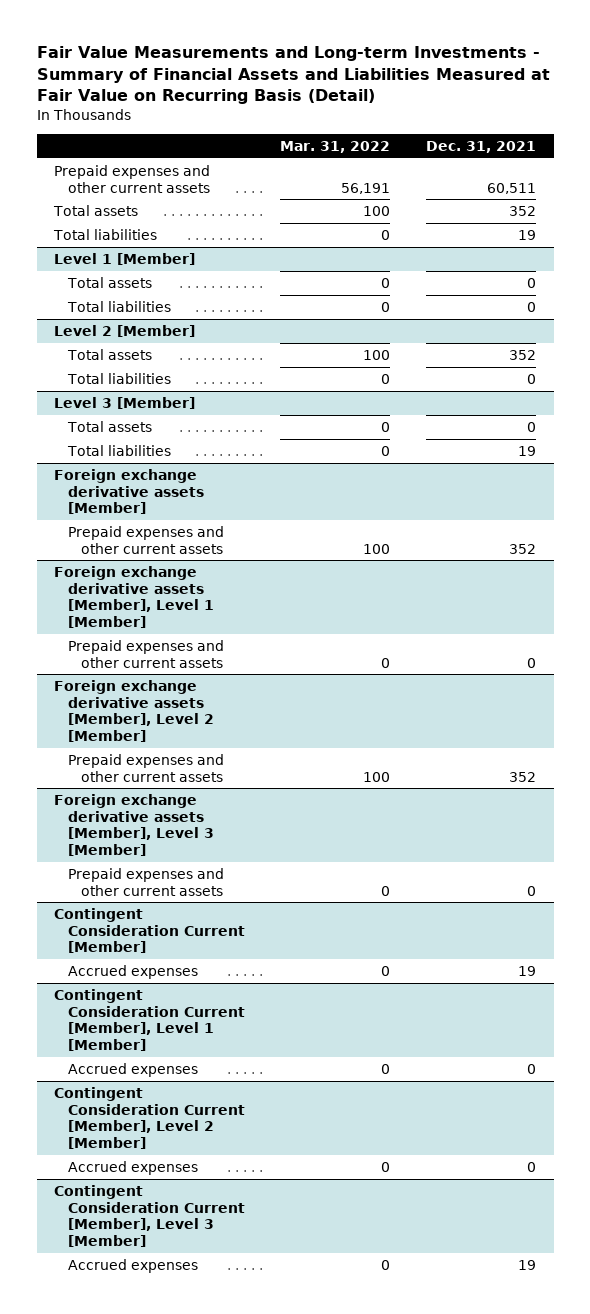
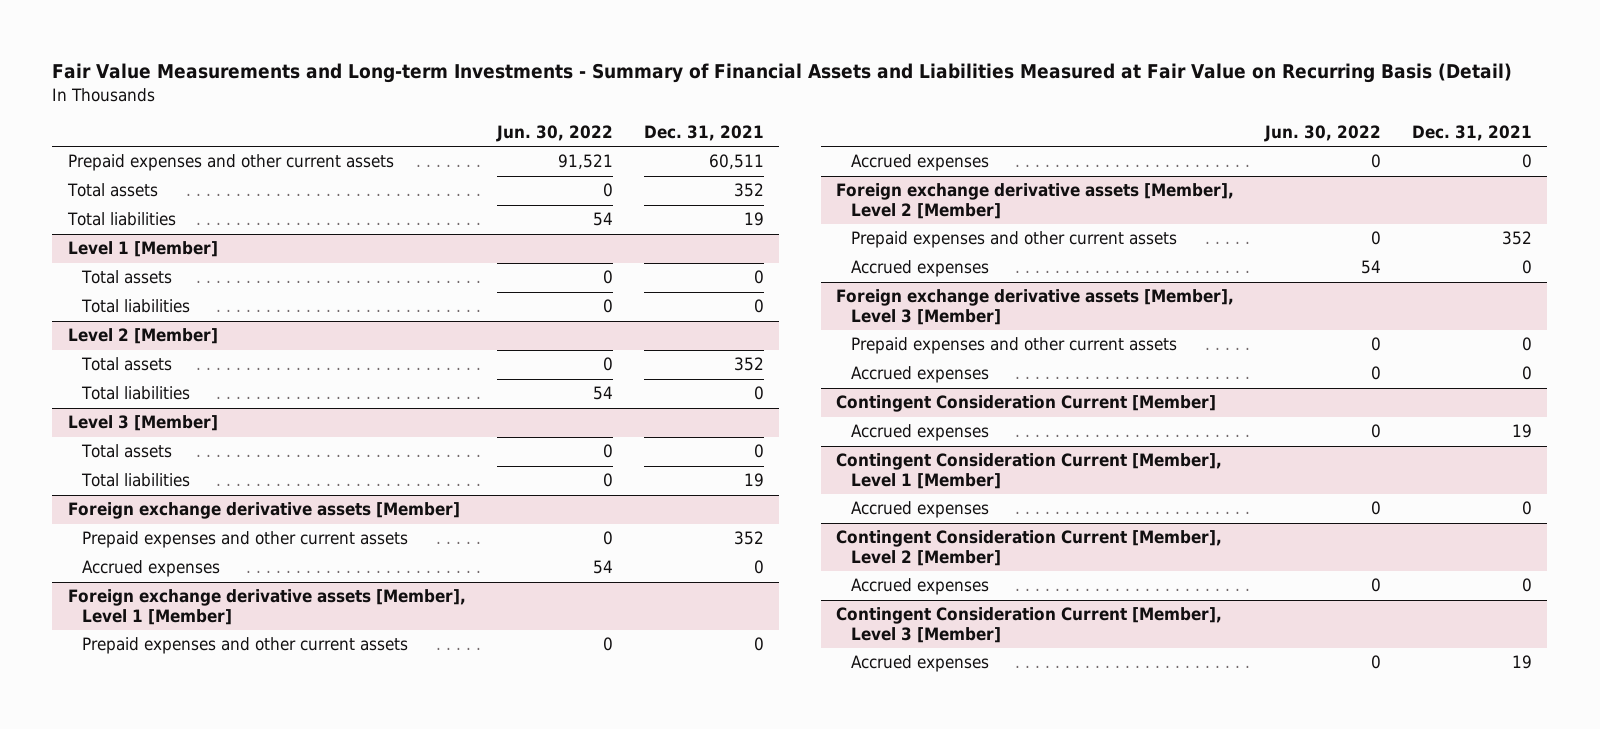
- | Mar. 31, 2022 | Dec. 31, 2021
+ | Jun. 30, 2022 | Dec. 31, 2021
@ Foreign exchange derivative assets [Member]
+ Accrued expenses | 54 | 0
@ Foreign exchange derivative assets [Member], Level 1 [Member]
+ Accrued expenses | 0 | 0
@ Foreign exchange derivative assets [Member], Level 2 [Member]
+ Accrued expenses | 54 | 0
@ Foreign exchange derivative assets [Member], Level 3 [Member]
+ Accrued expenses | 0 | 0

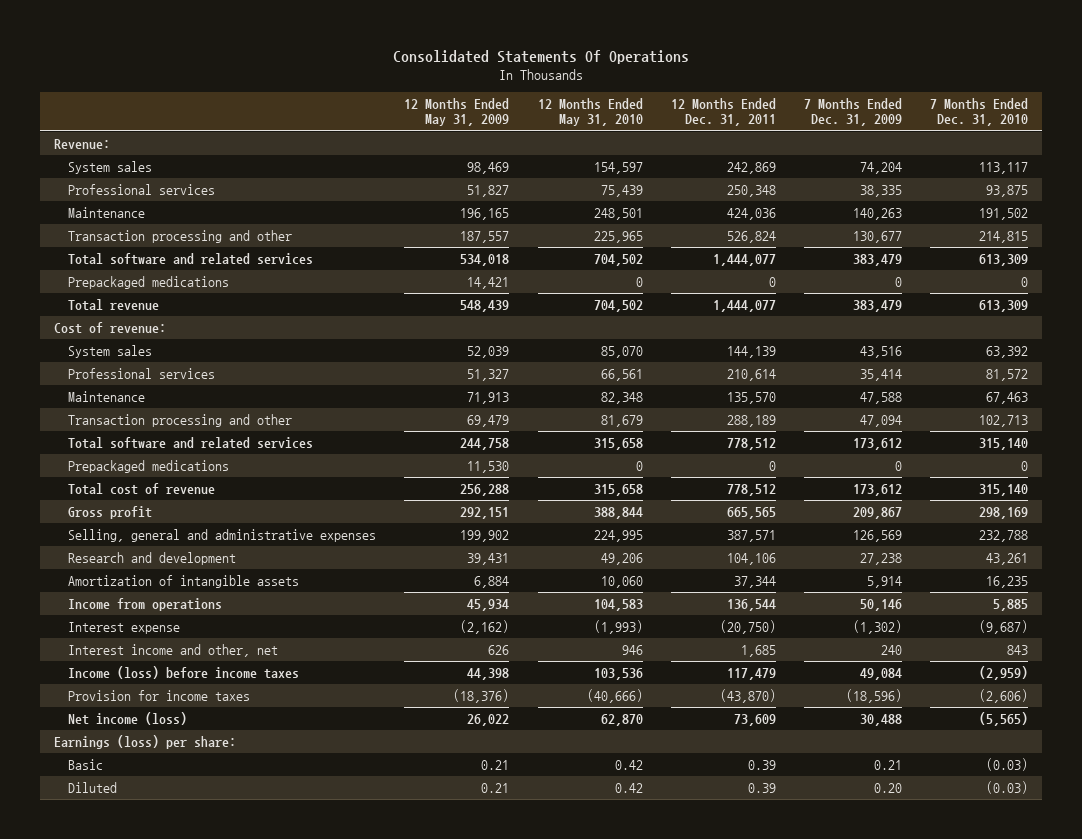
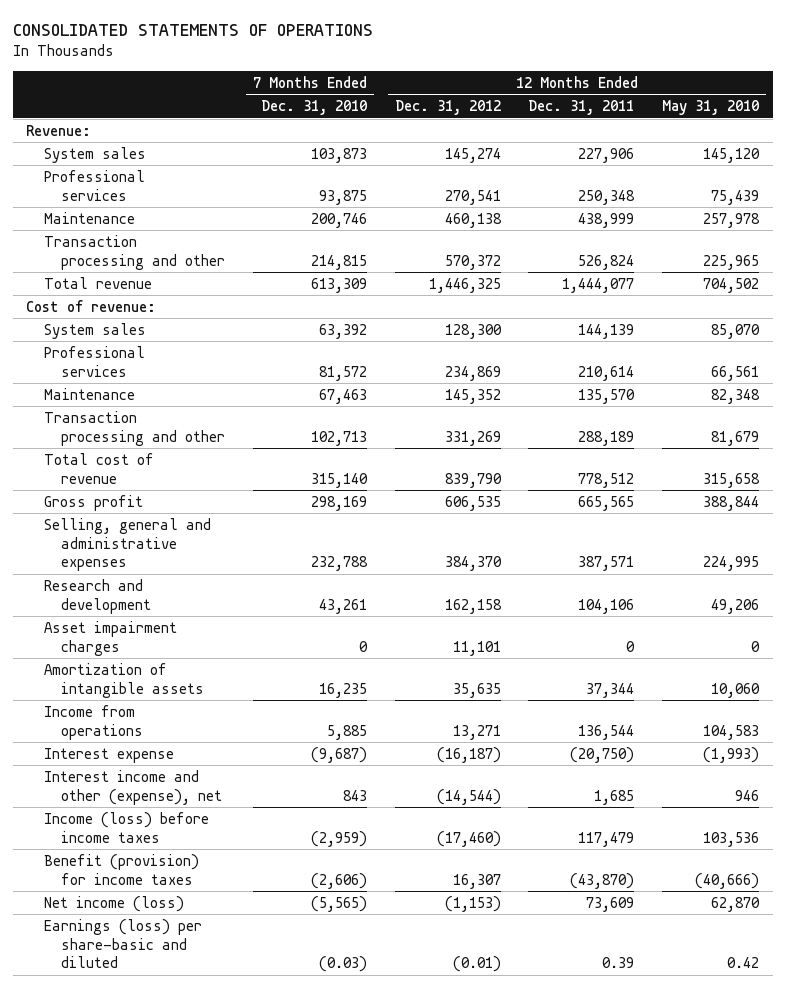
- Consolidated Statements Of Operations
+ CONSOLIDATED STATEMENTS OF OPERATIONS
- | 12 Months Ended May 31, 2009 | 12 Months Ended May 31, 2010 | 12 Months Ended Dec. 31, 2011 | 7 Months Ended Dec. 31, 2009 | 7 Months Ended Dec. 31, 2010
+ | 7 Months Ended Dec. 31, 2010 | 12 Months Ended Dec. 31, 2012 | 12 Months Ended Dec. 31, 2011 | 12 Months Ended May 31, 2010
- System sales | 98,469 | 154,597 | 242,869 | 74,204 | 113,117
+ System sales | 103,873 | 145,274 | 227,906 | 145,120
- Maintenance | 196,165 | 248,501 | 424,036 | 140,263 | 191,502
+ Maintenance | 200,746 | 460,138 | 438,999 | 257,978
- Total software and related services | 534,018 | 704,502 | 1,444,077 | 383,479 | 613,309
- Prepackaged medications | 14,421 | 0 | 0 | 0 | 0
- Total software and related services | 244,758 | 315,658 | 778,512 | 173,612 | 315,140
- Prepackaged medications | 11,530 | 0 | 0 | 0 | 0
+ Asset impairment charges | 0 | 11,101 | 0 | 0
- Interest income and other, net | 626 | 946 | 1,685 | 240 | 843
+ Interest income and other (expense), net | 843 | (14,544) | 1,685 | 946
- Provision for income taxes | (18,376) | (40,666) | (43,870) | (18,596) | (2,606)
+ Benefit (provision) for income taxes | (2,606) | 16,307 | (43,870) | (40,666)
- Earnings (loss) per share:
- Basic | 0.21 | 0.42 | 0.39 | 0.21 | (0.03)
- Diluted | 0.21 | 0.42 | 0.39 | 0.20 | (0.03)
+ Earnings (loss) per share-basic and diluted | (0.03) | (0.01) | 0.39 | 0.42

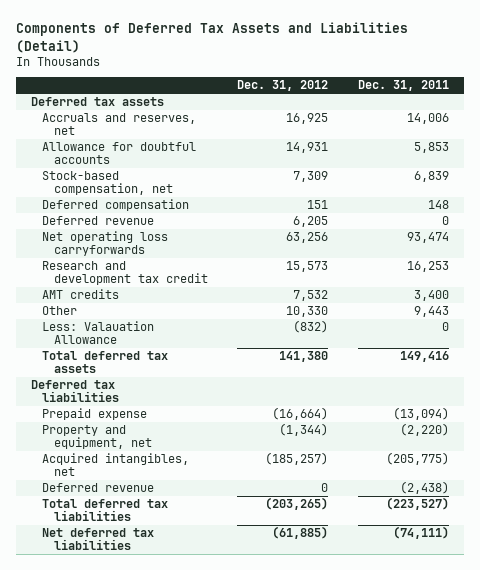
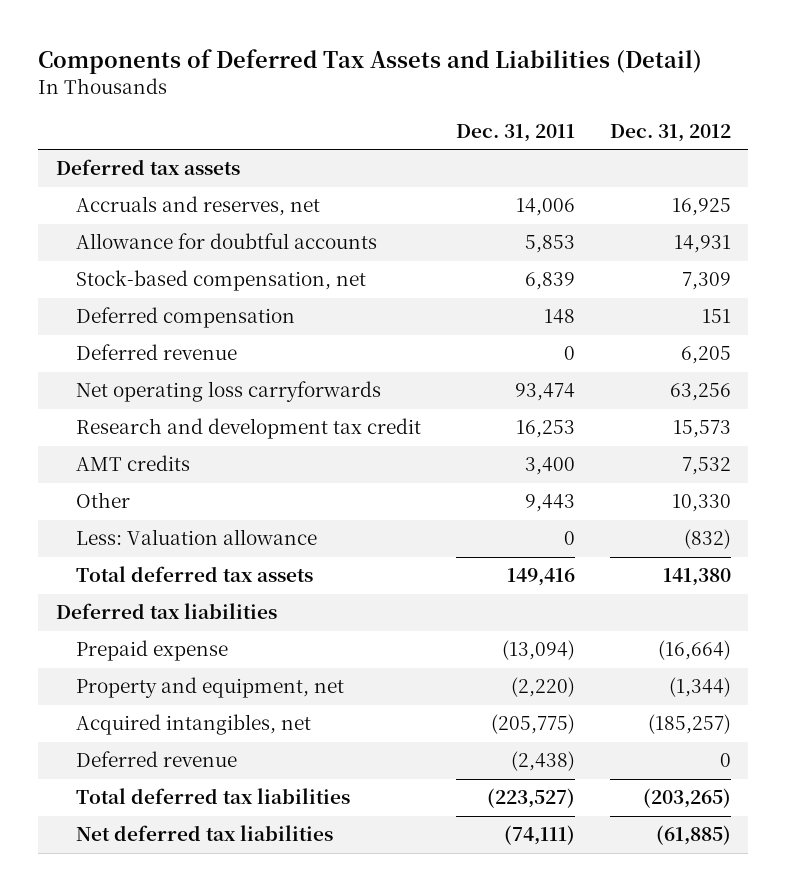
- | Dec. 31, 2012 | Dec. 31, 2011
+ | Dec. 31, 2011 | Dec. 31, 2012
- Less: Valauation Allowance | (832) | 0
+ Less: Valuation allowance | 0 | (832)

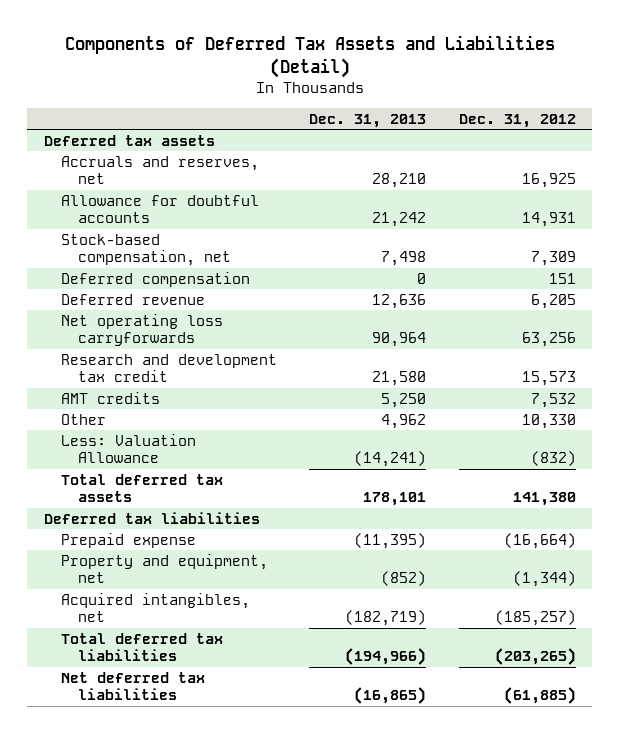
- | Dec. 31, 2011 | Dec. 31, 2012
+ | Dec. 31, 2013 | Dec. 31, 2012
- Less: Valuation allowance | 0 | (832)
+ Less: Valuation Allowance | (14,241) | (832)
- Deferred revenue | (2,438) | 0

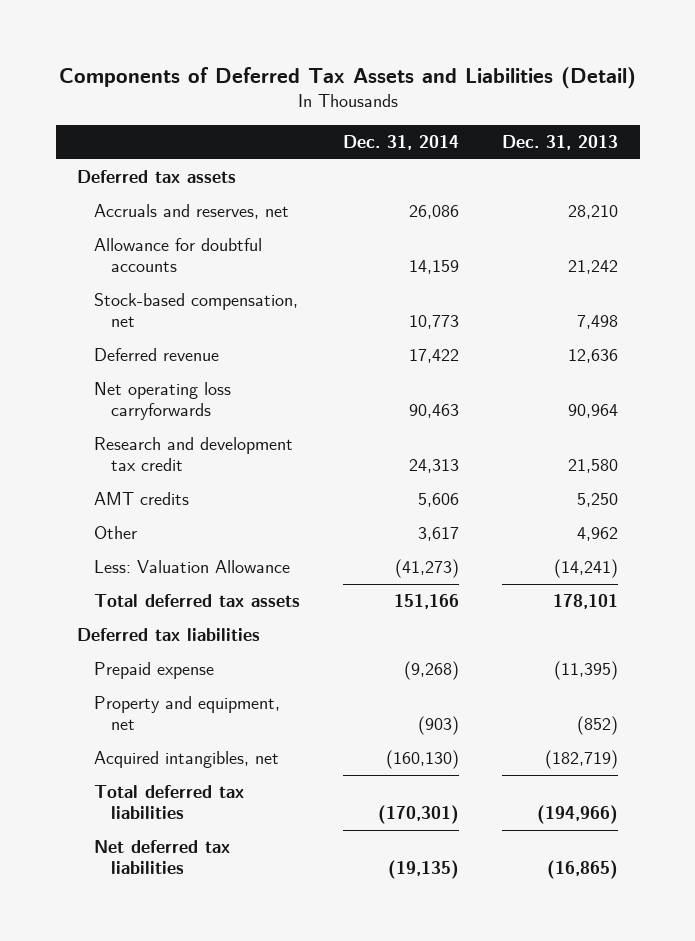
- | Dec. 31, 2013 | Dec. 31, 2012
+ | Dec. 31, 2014 | Dec. 31, 2013
- Deferred compensation | 0 | 151

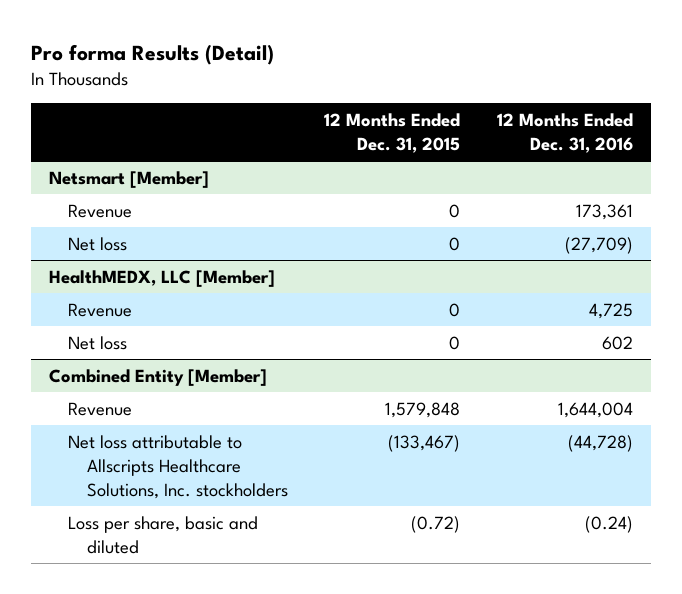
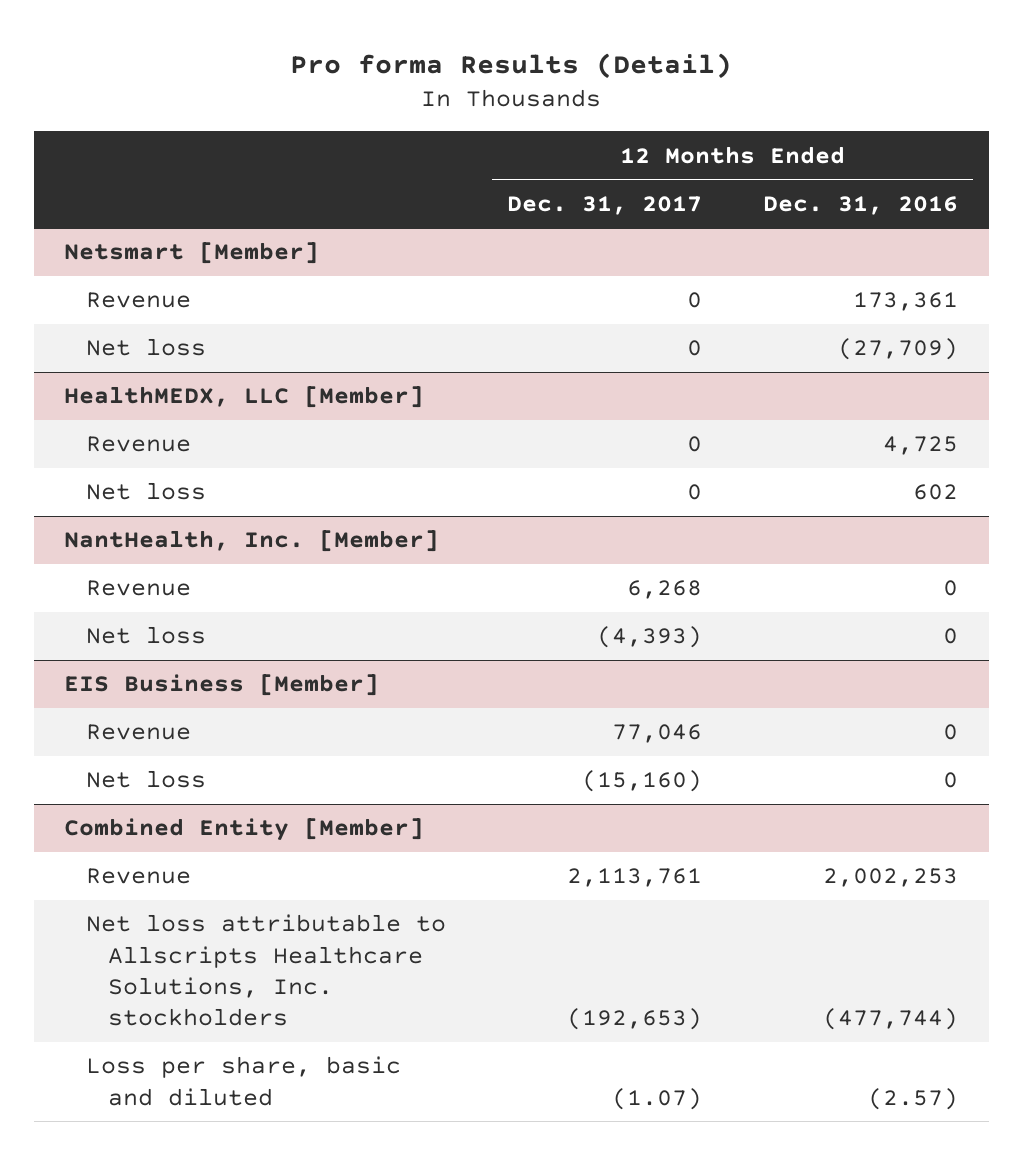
- | 12 Months Ended Dec. 31, 2015 | 12 Months Ended Dec. 31, 2016
+ | 12 Months Ended Dec. 31, 2017 | 12 Months Ended Dec. 31, 2016
+ NantHealth, Inc. [Member]
+ Revenue | 6,268 | 0
+ Net loss | (4,393) | 0
+ EIS Business [Member]
+ Revenue | 77,046 | 0
+ Net loss | (15,160) | 0
@ Combined Entity [Member]
- Revenue | 1,579,848 | 1,644,004
- Net loss attributable to Allscripts Healthcare Solutions, Inc. stockholders | (133,467) | (44,728)
- Loss per share, basic and diluted | (0.72) | (0.24)
+ Revenue | 2,113,761 | 2,002,253
+ Net loss attributable to Allscripts Healthcare Solutions, Inc. stockholders | (192,653) | (477,744)
+ Loss per share, basic and diluted | (1.07) | (2.57)

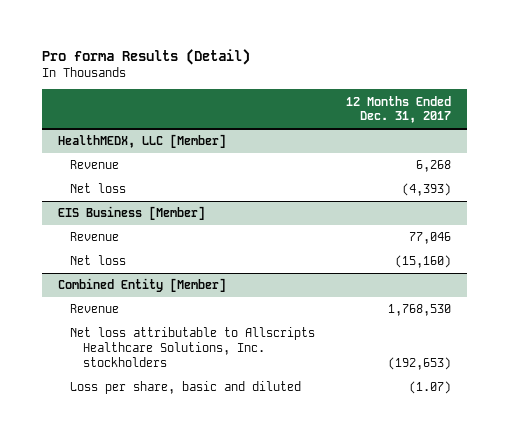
- | 12 Months Ended Dec. 31, 2017 | 12 Months Ended Dec. 31, 2016
+ | 12 Months Ended Dec. 31, 2017
- Netsmart [Member]
- Revenue | 0 | 173,361
- Net loss | 0 | (27,709)
@ HealthMEDX, LLC [Member]
- Revenue | 0 | 4,725
- Net loss | 0 | 602
- NantHealth, Inc. [Member]
@ Combined Entity [Member]
- Revenue | 2,113,761 | 2,002,253
+ Revenue | 1,768,530

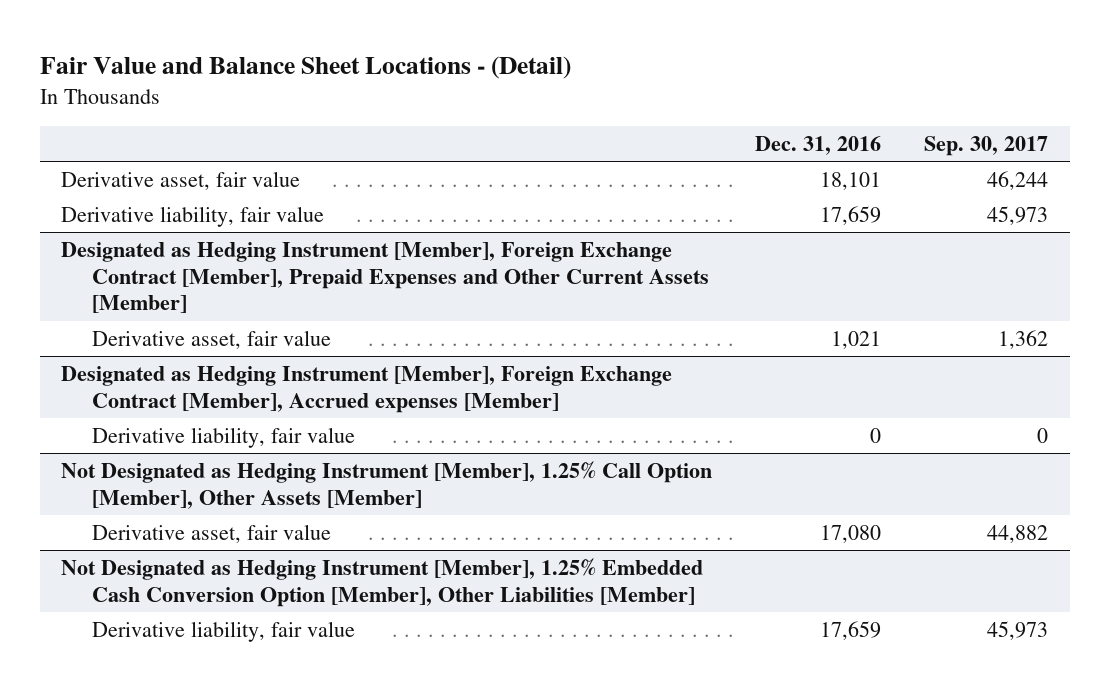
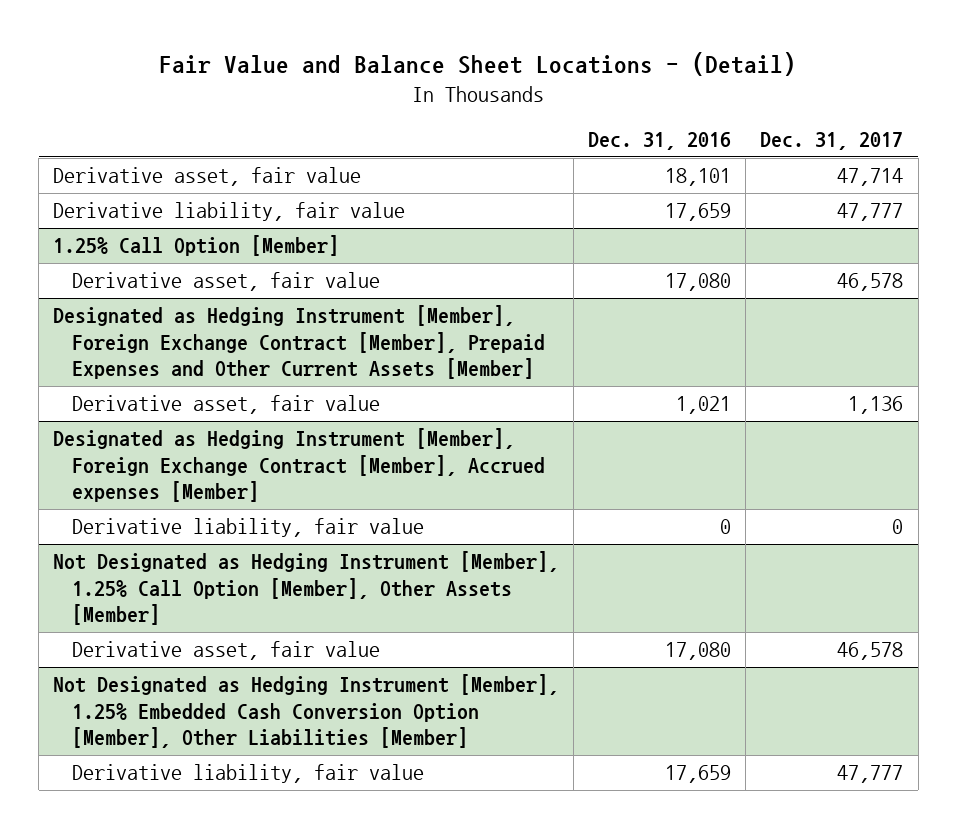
- | Dec. 31, 2016 | Sep. 30, 2017
+ | Dec. 31, 2016 | Dec. 31, 2017
+ 1.25% Call Option [Member]
+ Derivative asset, fair value | 17,080 | 46,578

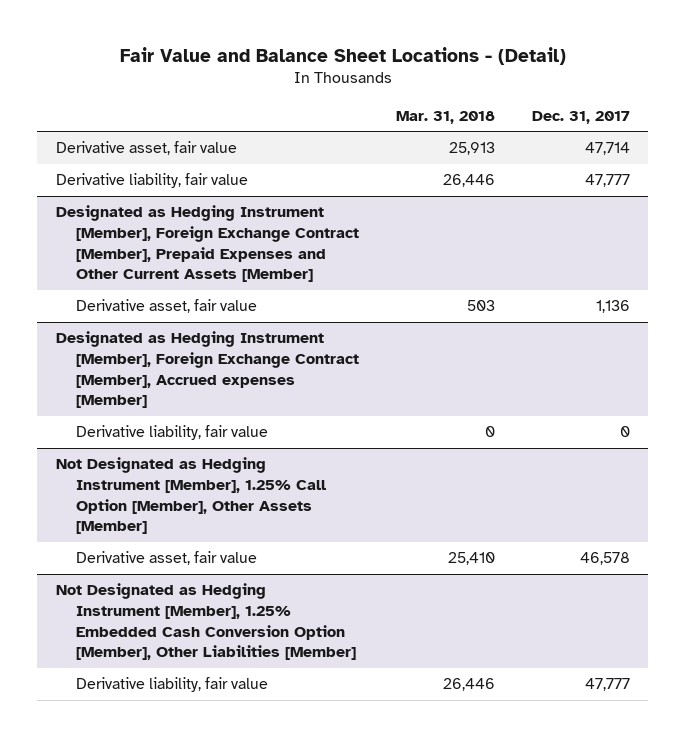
- | Dec. 31, 2016 | Dec. 31, 2017
+ | Mar. 31, 2018 | Dec. 31, 2017
- 1.25% Call Option [Member]
- Derivative asset, fair value | 17,080 | 46,578

